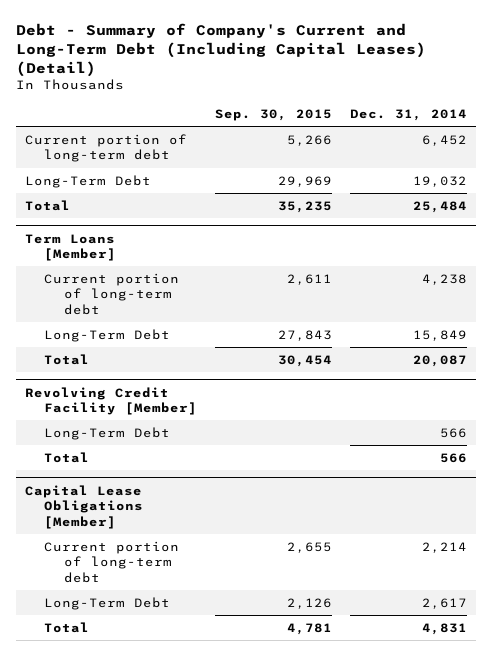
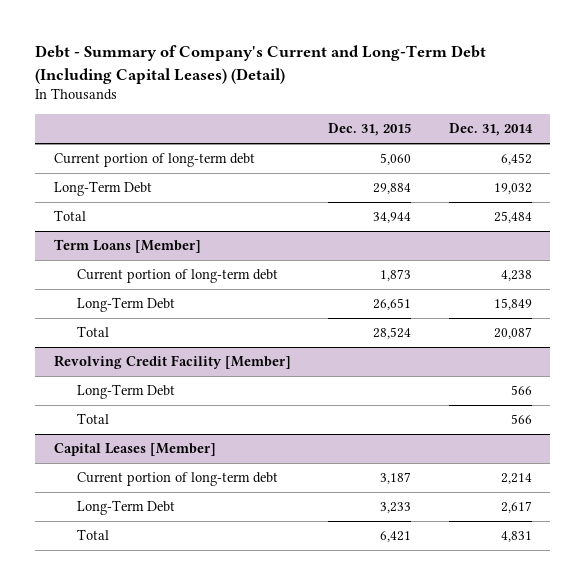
- | Sep. 30, 2015 | Dec. 31, 2014
+ | Dec. 31, 2015 | Dec. 31, 2014
- Capital Lease Obligations [Member]
+ Capital Leases [Member]

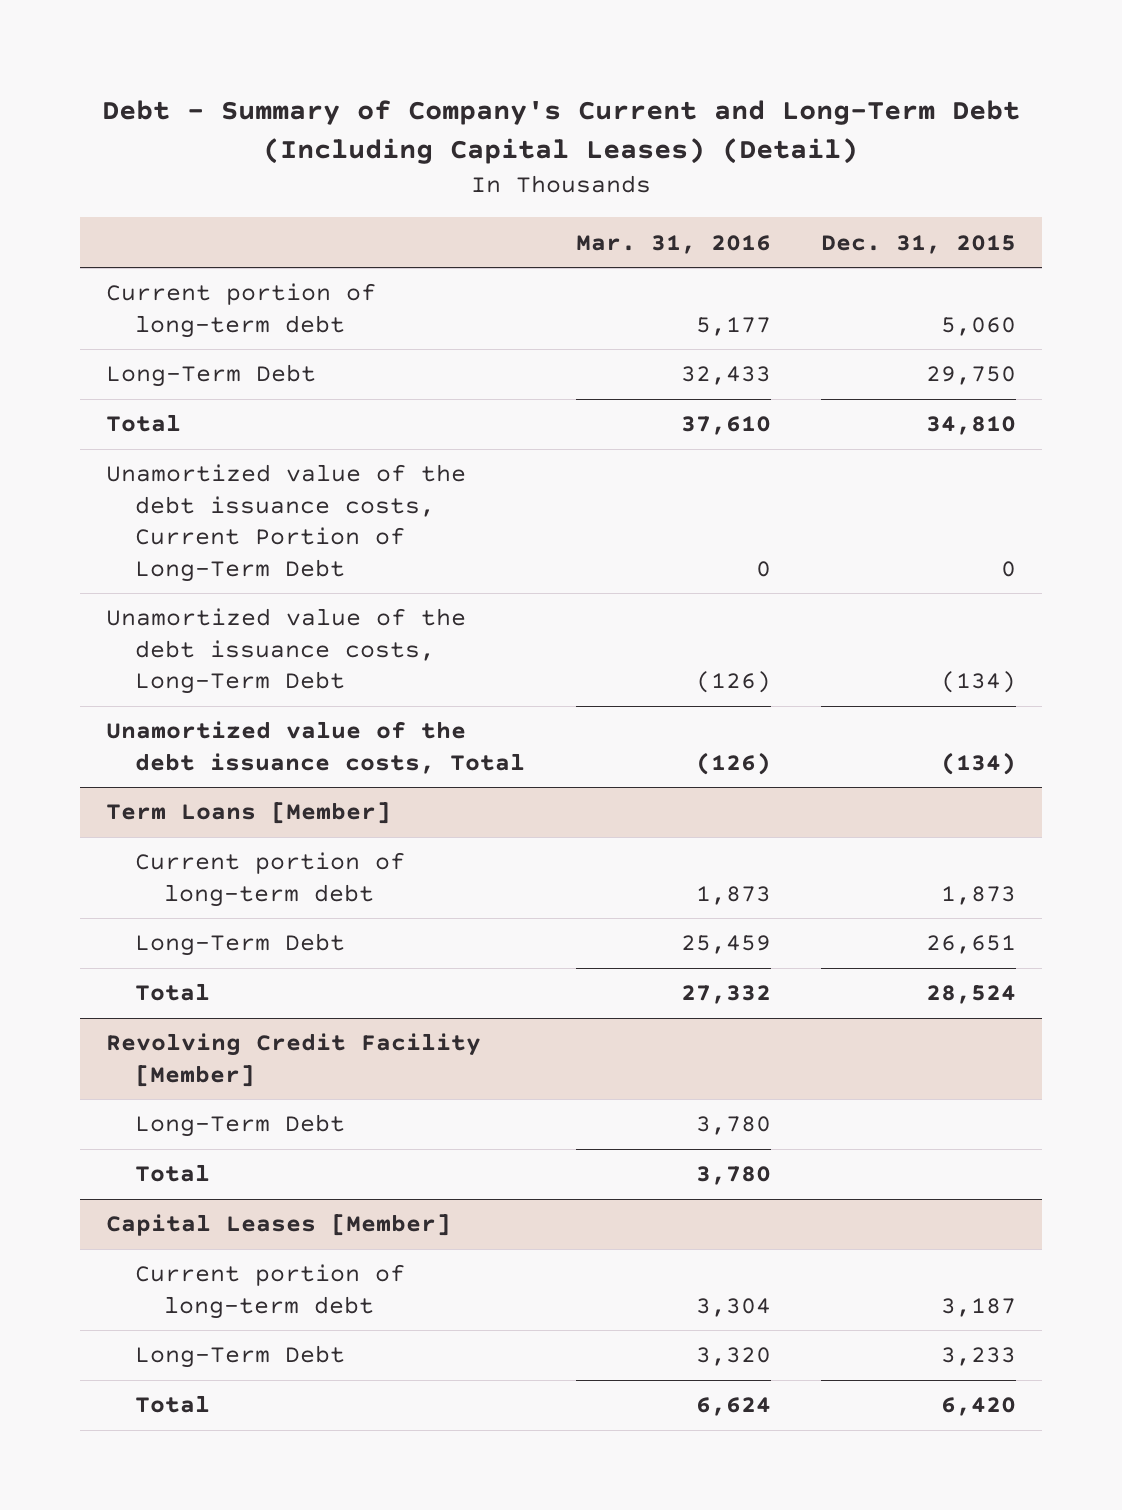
- | Dec. 31, 2015 | Dec. 31, 2014
+ | Mar. 31, 2016 | Dec. 31, 2015
- Long-Term Debt | 29,884 | 19,032
- Total | 34,944 | 25,484
+ Long-Term Debt | 32,433 | 29,750
+ Total | 37,610 | 34,810
+ Unamortized value of the debt issuance costs, Current Portion of Long-Term Debt | 0 | 0
+ Unamortized value of the debt issuance costs, Long-Term Debt | (126) | (134)
+ Unamortized value of the debt issuance costs, Total | (126) | (134)
@ Capital Leases [Member]
- Total | 6,421 | 4,831
+ Total | 6,624 | 6,420

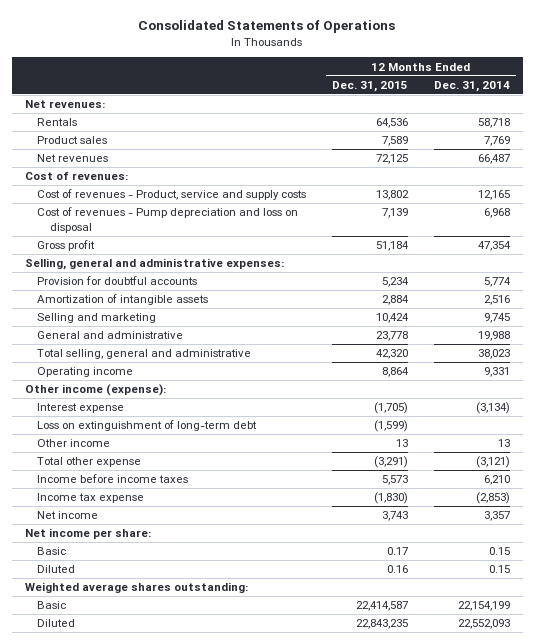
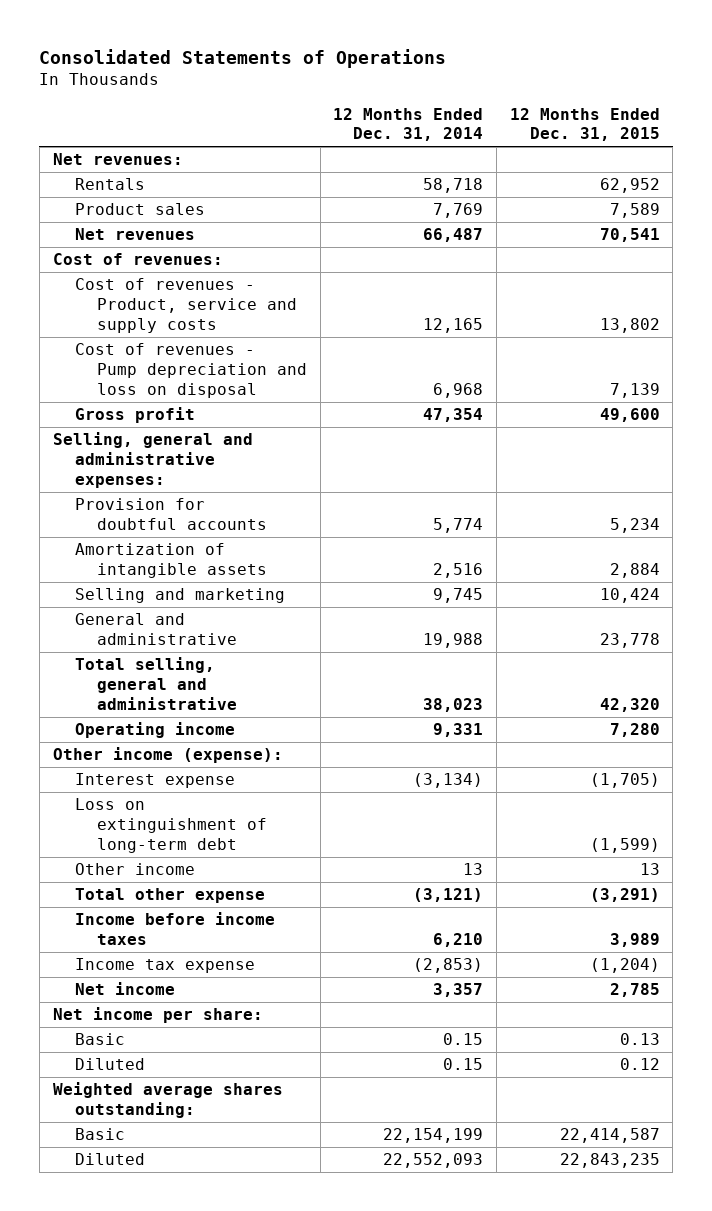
- | 12 Months Ended Dec. 31, 2015 | 12 Months Ended Dec. 31, 2014
+ | 12 Months Ended Dec. 31, 2014 | 12 Months Ended Dec. 31, 2015
- Rentals | 64,536 | 58,718
+ Rentals | 58,718 | 62,952
- Net revenues | 72,125 | 66,487
+ Net revenues | 66,487 | 70,541
- Gross profit | 51,184 | 47,354
+ Gross profit | 47,354 | 49,600
- Operating income | 8,864 | 9,331
+ Operating income | 9,331 | 7,280
- Income before income taxes | 5,573 | 6,210
- Income tax expense | (1,830) | (2,853)
- Net income | 3,743 | 3,357
+ Income before income taxes | 6,210 | 3,989
+ Income tax expense | (2,853) | (1,204)
+ Net income | 3,357 | 2,785
- Basic | 0.17 | 0.15
- Diluted | 0.16 | 0.15
+ Basic | 0.15 | 0.13
+ Diluted | 0.15 | 0.12

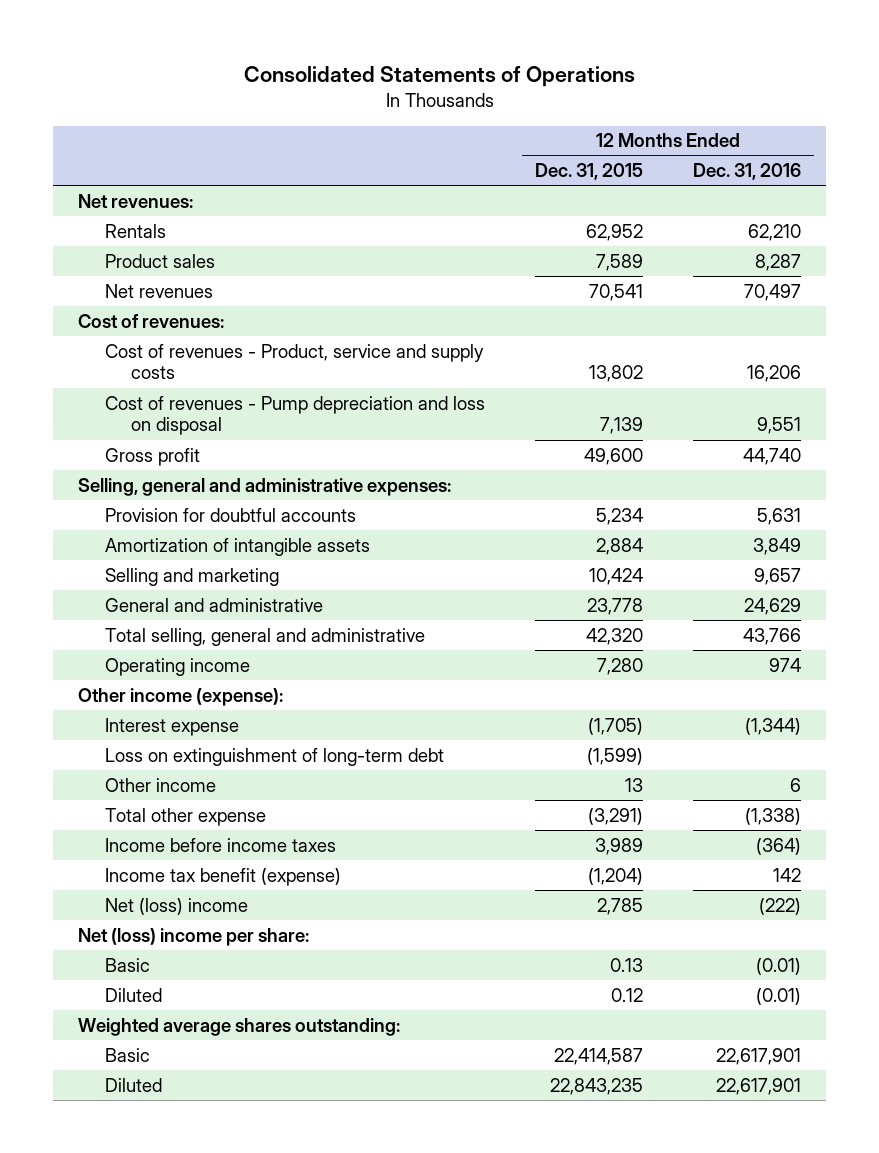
- | 12 Months Ended Dec. 31, 2014 | 12 Months Ended Dec. 31, 2015
+ | 12 Months Ended Dec. 31, 2015 | 12 Months Ended Dec. 31, 2016
- Income tax expense | (2,853) | (1,204)
- Net income | 3,357 | 2,785
- Net income per share:
+ Income tax benefit (expense) | (1,204) | 142
+ Net (loss) income | 2,785 | (222)
+ Net (loss) income per share:

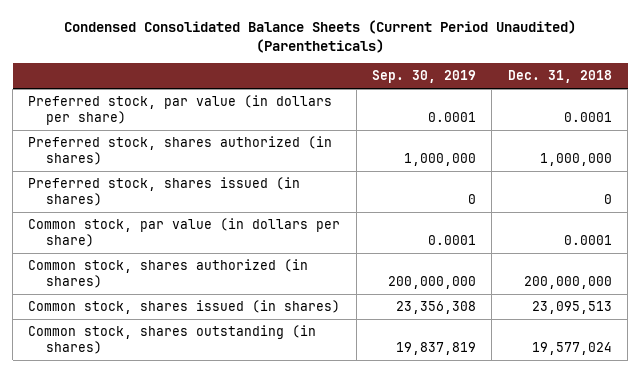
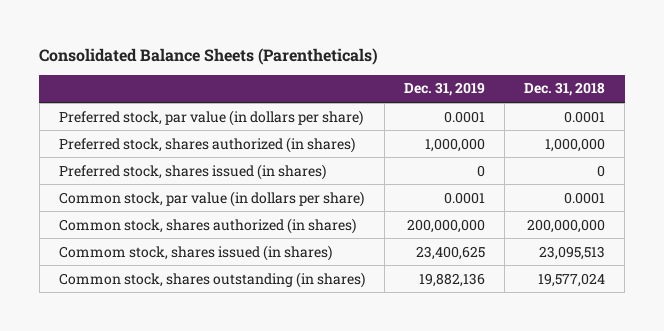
- Condensed Consolidated Balance Sheets (Current Period Unaudited) (Parentheticals)
+ Consolidated Balance Sheets (Parentheticals)
- | Sep. 30, 2019 | Dec. 31, 2018
+ | Dec. 31, 2019 | Dec. 31, 2018
- Common stock, shares issued (in shares) | 23,356,308 | 23,095,513
+ Commom stock, shares issued (in shares) | 23,400,625 | 23,095,513

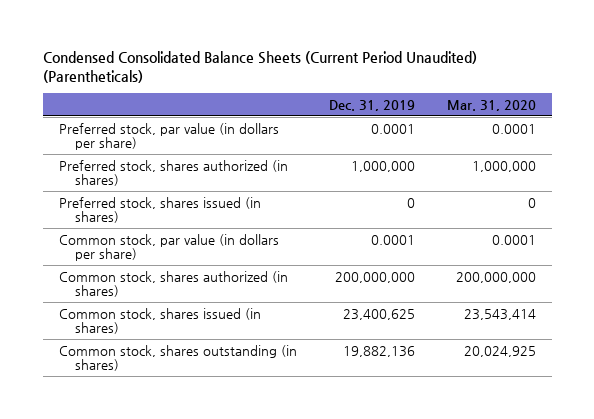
- Consolidated Balance Sheets (Parentheticals)
+ Condensed Consolidated Balance Sheets (Current Period Unaudited) (Parentheticals)
- | Dec. 31, 2019 | Dec. 31, 2018
+ | Dec. 31, 2019 | Mar. 31, 2020
- Commom stock, shares issued (in shares) | 23,400,625 | 23,095,513
+ Common stock, shares issued (in shares) | 23,400,625 | 23,543,414

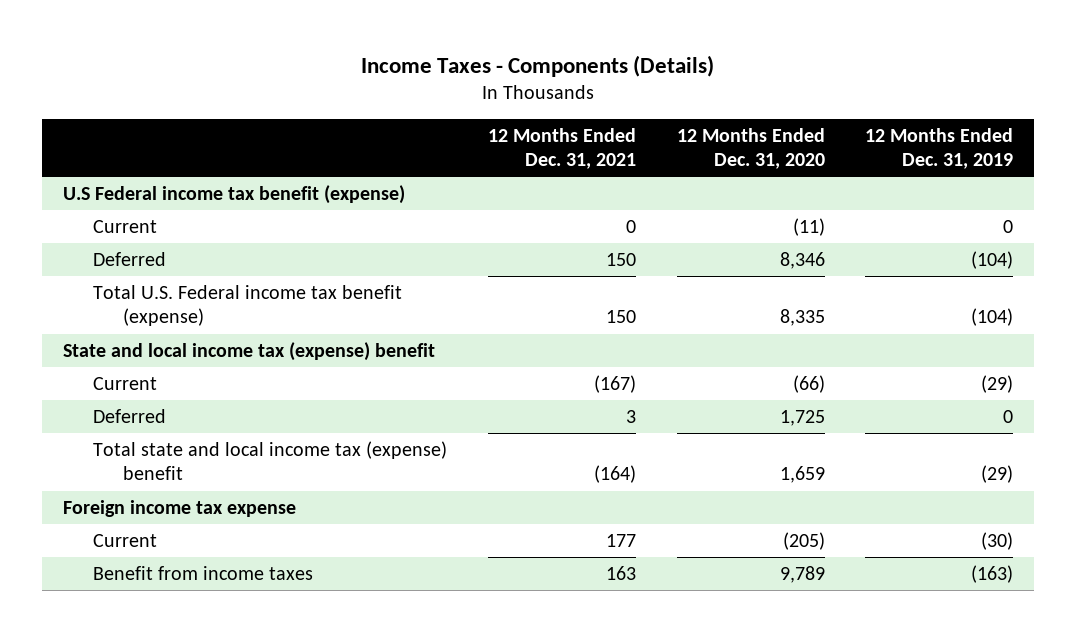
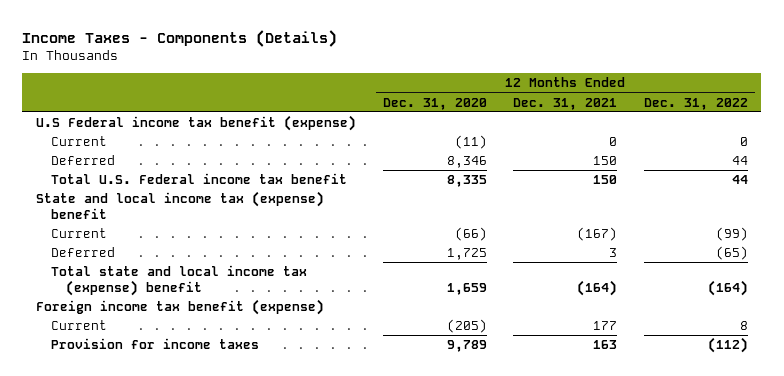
- | 12 Months Ended Dec. 31, 2021 | 12 Months Ended Dec. 31, 2020 | 12 Months Ended Dec. 31, 2019
+ | 12 Months Ended Dec. 31, 2020 | 12 Months Ended Dec. 31, 2021 | 12 Months Ended Dec. 31, 2022
- Total U.S. Federal income tax benefit (expense) | 150 | 8,335 | (104)
+ Total U.S. Federal income tax benefit | 8,335 | 150 | 44
- Foreign income tax expense
+ Foreign income tax benefit (expense)
- Benefit from income taxes | 163 | 9,789 | (163)
+ Provision for income taxes | 9,789 | 163 | (112)

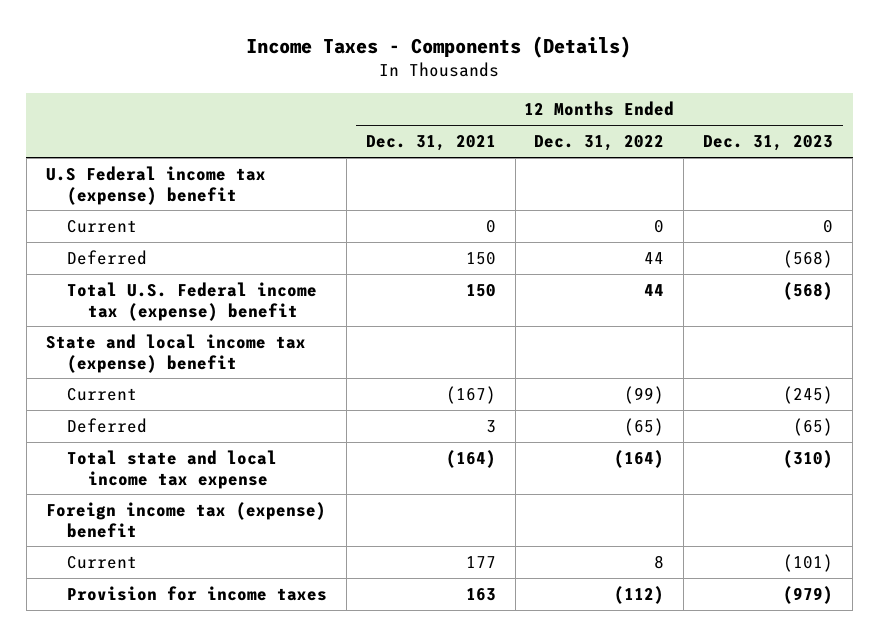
- | 12 Months Ended Dec. 31, 2020 | 12 Months Ended Dec. 31, 2021 | 12 Months Ended Dec. 31, 2022
+ | 12 Months Ended Dec. 31, 2021 | 12 Months Ended Dec. 31, 2022 | 12 Months Ended Dec. 31, 2023
- U.S Federal income tax benefit (expense)
+ U.S Federal income tax (expense) benefit
- Total U.S. Federal income tax benefit | 8,335 | 150 | 44
+ Total U.S. Federal income tax (expense) benefit | 150 | 44 | (568)
- Total state and local income tax (expense) benefit | 1,659 | (164) | (164)
- Foreign income tax benefit (expense)
+ Total state and local income tax expense | (164) | (164) | (310)
+ Foreign income tax (expense) benefit

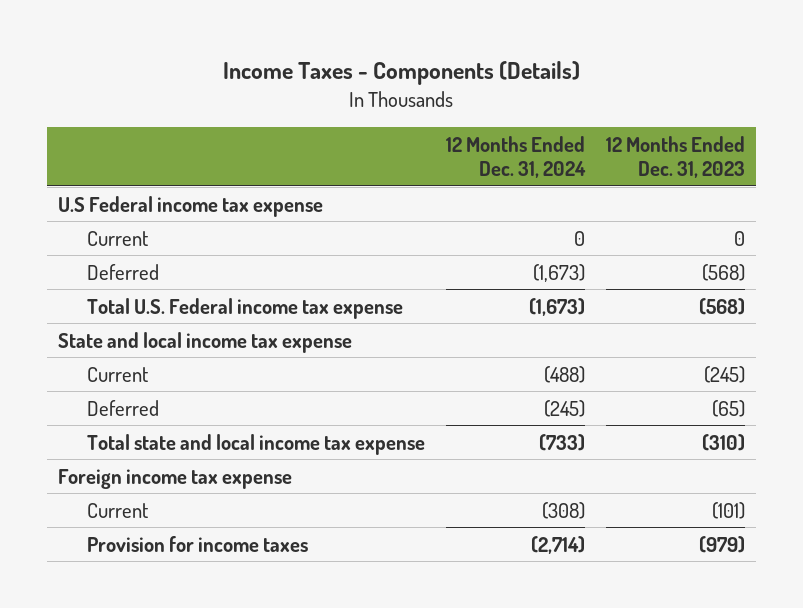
- | 12 Months Ended Dec. 31, 2021 | 12 Months Ended Dec. 31, 2022 | 12 Months Ended Dec. 31, 2023
+ | 12 Months Ended Dec. 31, 2024 | 12 Months Ended Dec. 31, 2023
- U.S Federal income tax (expense) benefit
+ U.S Federal income tax expense
- Total U.S. Federal income tax (expense) benefit | 150 | 44 | (568)
- State and local income tax (expense) benefit
+ Total U.S. Federal income tax expense | (1,673) | (568)
+ State and local income tax expense
- Foreign income tax (expense) benefit
+ Foreign income tax expense

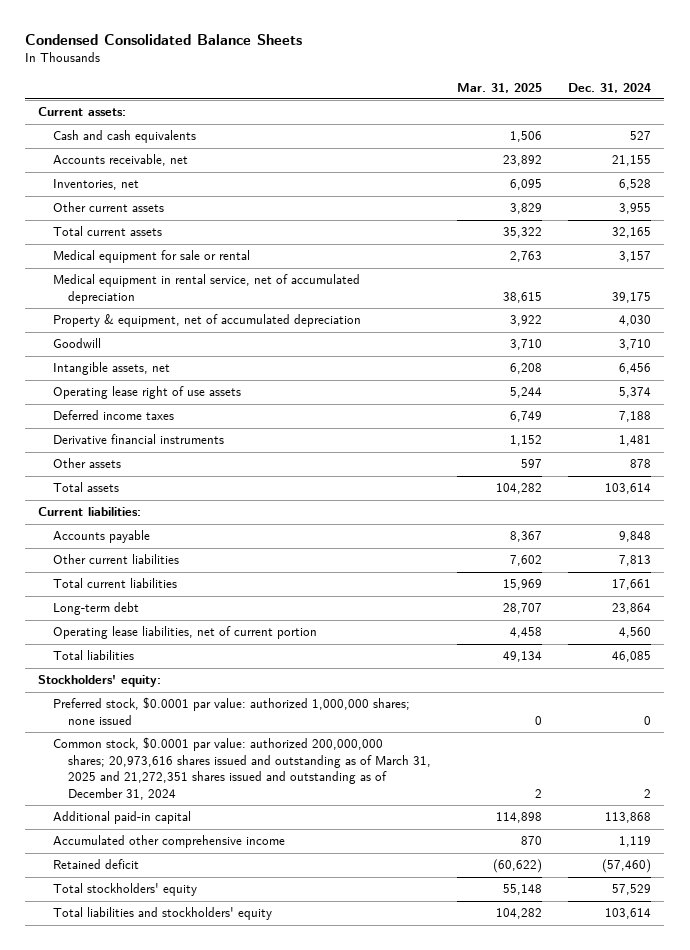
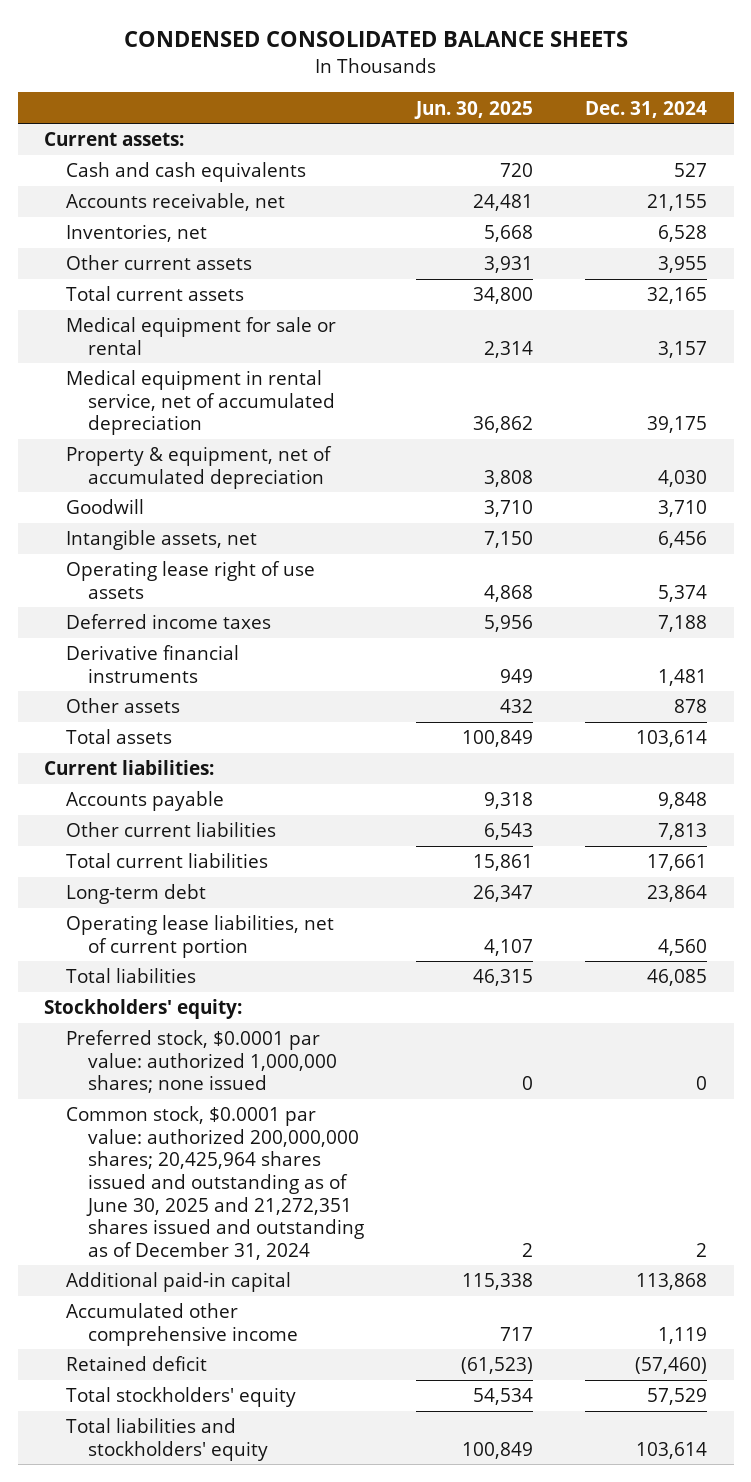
- Condensed Consolidated Balance Sheets
+ CONDENSED CONSOLIDATED BALANCE SHEETS
- | Mar. 31, 2025 | Dec. 31, 2024
+ | Jun. 30, 2025 | Dec. 31, 2024
- Common stock, $0.0001 par value: authorized 200,000,000 shares; 20,973,616 shares issued and outstanding as of March 31, 2025 and 21,272,351 shares issued and outstanding as of December 31, 2024 | 2 | 2
+ Common stock, $0.0001 par value: authorized 200,000,000 shares; 20,425,964 shares issued and outstanding as of June 30, 2025 and 21,272,351 shares issued and outstanding as of December 31, 2024 | 2 | 2

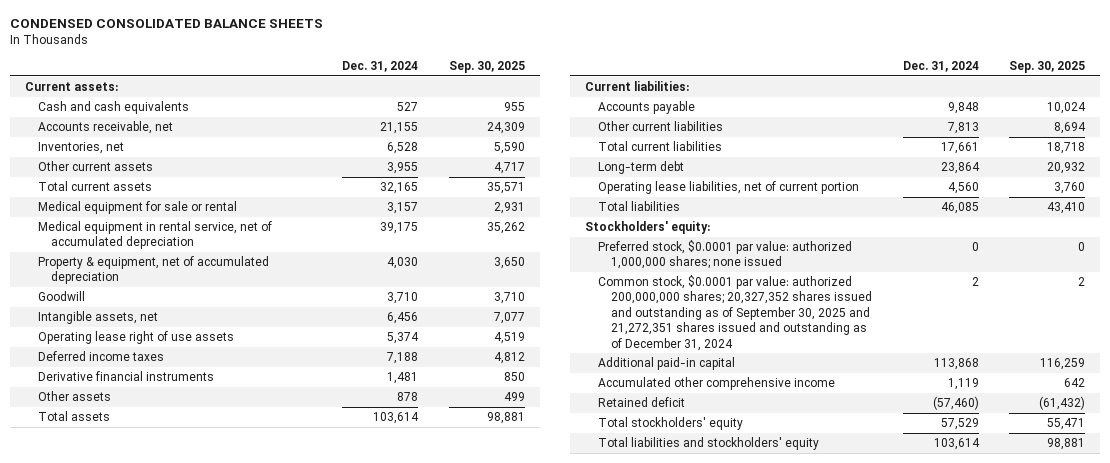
- | Jun. 30, 2025 | Dec. 31, 2024
+ | Dec. 31, 2024 | Sep. 30, 2025
- Common stock, $0.0001 par value: authorized 200,000,000 shares; 20,425,964 shares issued and outstanding as of June 30, 2025 and 21,272,351 shares issued and outstanding as of December 31, 2024 | 2 | 2
+ Common stock, $0.0001 par value: authorized 200,000,000 shares; 20,327,352 shares issued and outstanding as of September 30, 2025 and 21,272,351 shares issued and outstanding as of December 31, 2024 | 2 | 2

